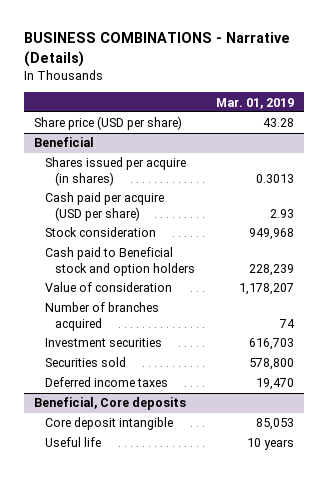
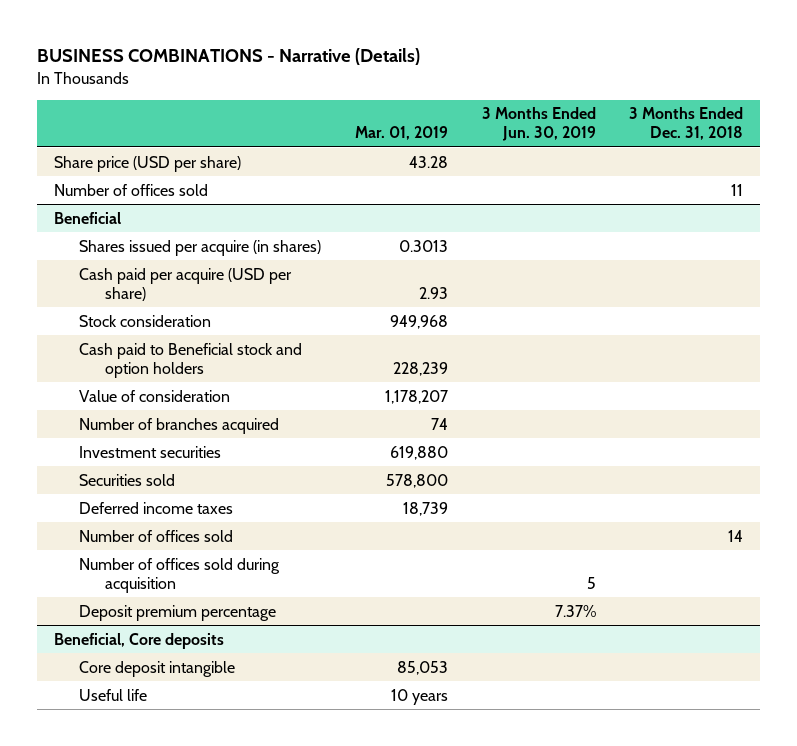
- | Mar. 01, 2019
+ | Mar. 01, 2019 | 3 Months Ended Jun. 30, 2019 | 3 Months Ended Dec. 31, 2018
+ Number of offices sold | | | 11
@ Beneficial
- Investment securities | 616,703
+ Investment securities | 619,880 | |
- Deferred income taxes | 19,470
+ Deferred income taxes | 18,739 | |
+ Number of offices sold | | | 14
+ Number of offices sold during acquisition | | 5 |
+ Deposit premium percentage | | 7.37% |

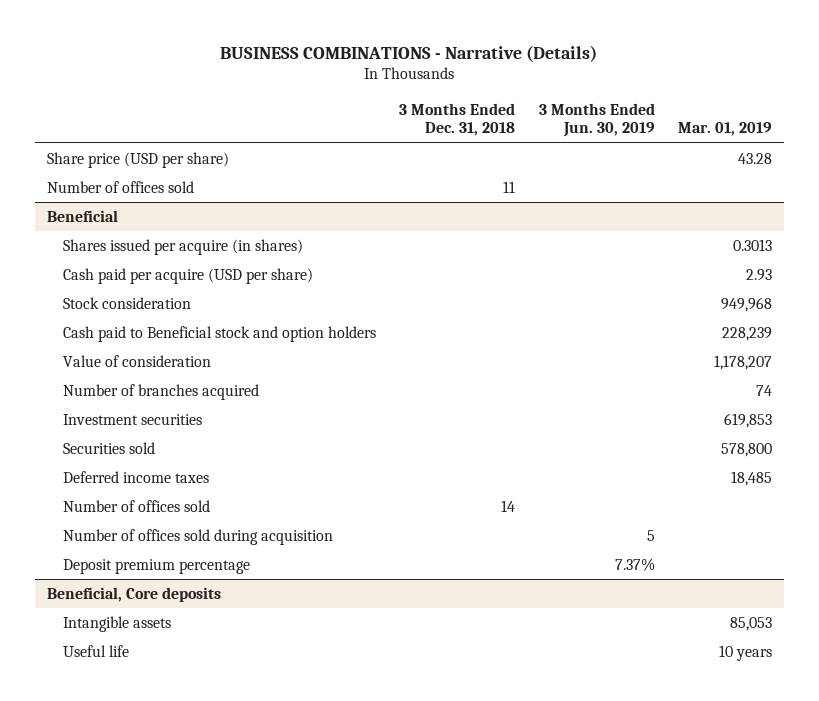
- | Mar. 01, 2019 | 3 Months Ended Jun. 30, 2019 | 3 Months Ended Dec. 31, 2018
+ | 3 Months Ended Dec. 31, 2018 | 3 Months Ended Jun. 30, 2019 | Mar. 01, 2019
@ Beneficial
- Investment securities | 619,880 | |
+ Investment securities | | | 619,853
- Deferred income taxes | 18,739 | |
+ Deferred income taxes | | | 18,485
@ Beneficial, Core deposits
- Core deposit intangible | 85,053 | |
+ Intangible assets | | | 85,053

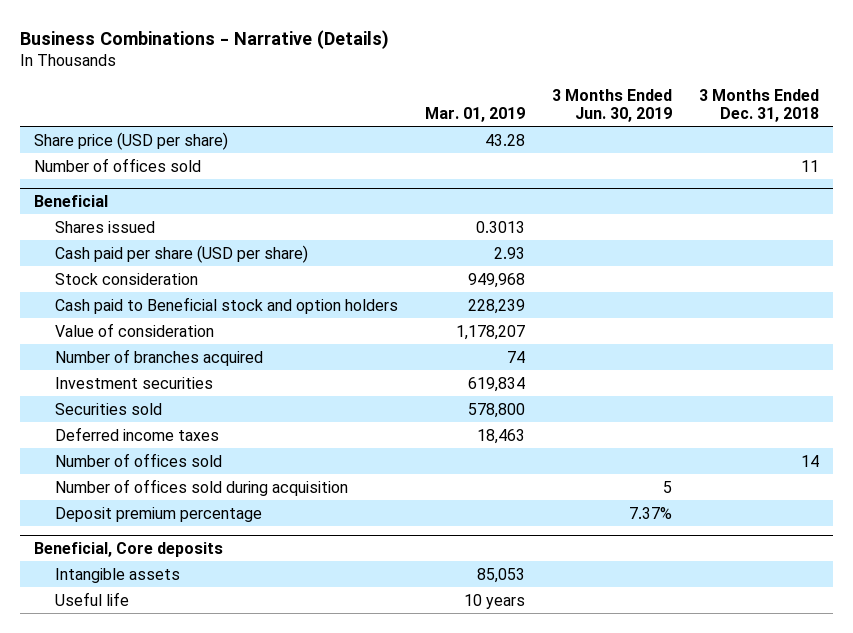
- BUSINESS COMBINATIONS - Narrative (Details)
+ Business Combinations - Narrative (Details)
- | 3 Months Ended Dec. 31, 2018 | 3 Months Ended Jun. 30, 2019 | Mar. 01, 2019
+ | Mar. 01, 2019 | 3 Months Ended Jun. 30, 2019 | 3 Months Ended Dec. 31, 2018
@ Beneficial
- Shares issued per acquire (in shares) | | | 0.3013
- Cash paid per acquire (USD per share) | | | 2.93
+ Shares issued | 0.3013 | |
+ Cash paid per share (USD per share) | 2.93 | |
- Investment securities | | | 619,853
+ Investment securities | 619,834 | |
- Deferred income taxes | | | 18,485
+ Deferred income taxes | 18,463 | |

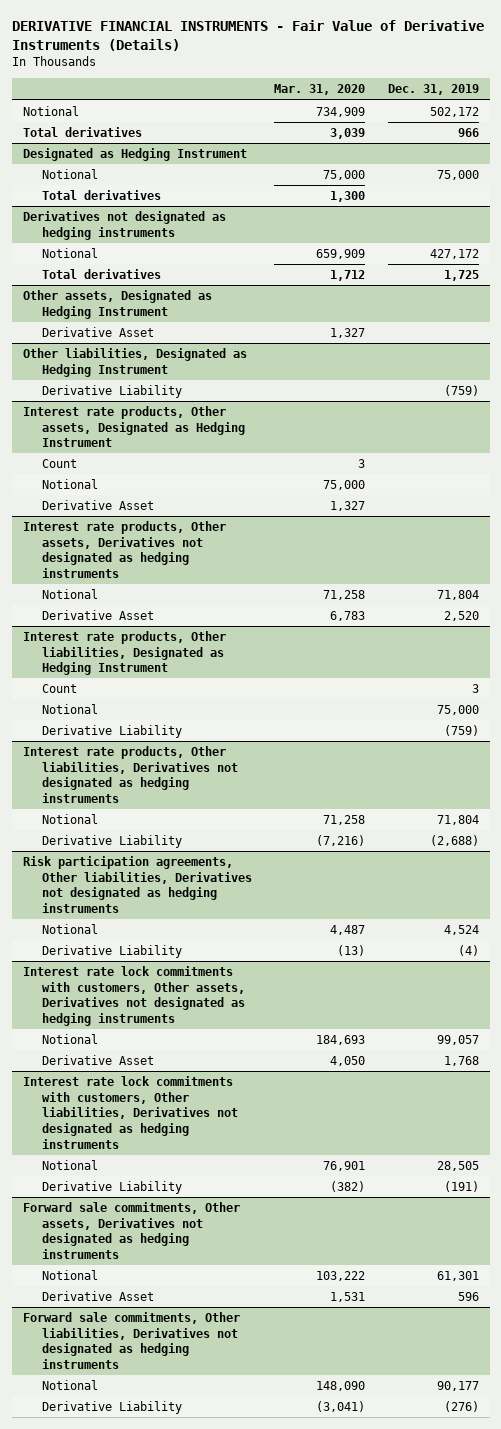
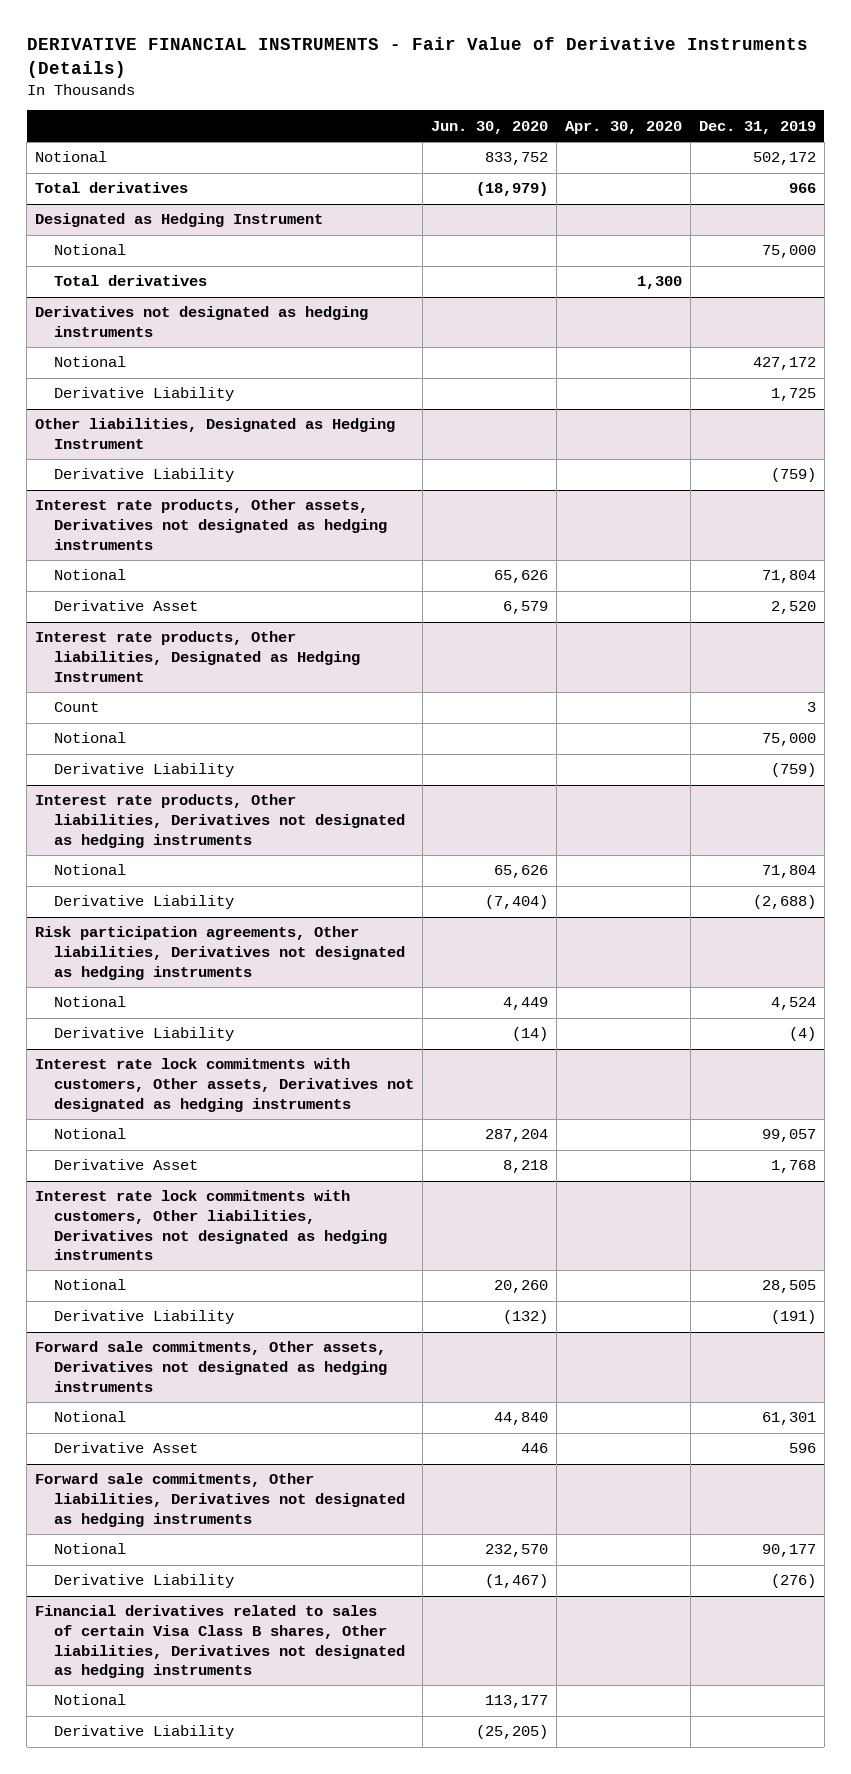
- | Mar. 31, 2020 | Dec. 31, 2019
+ | Jun. 30, 2020 | Apr. 30, 2020 | Dec. 31, 2019
@ Derivatives not designated as hedging instruments
- Total derivatives | 1,712 | 1,725
- Other assets, Designated as Hedging Instrument
- Derivative Asset | 1,327 |
@ Derivatives not designated as hedging instruments
+ Derivative Liability | | | 1,725
- Interest rate products, Other assets, Designated as Hedging Instrument
- Count | 3 |
- Notional | 75,000 |
- Derivative Asset | 1,327 |
+ Financial derivatives related to sales of certain Visa Class B shares, Other liabilities, Derivatives not designated as hedging instruments
+ Notional | 113,177 | |
+ Derivative Liability | (25,205) | |

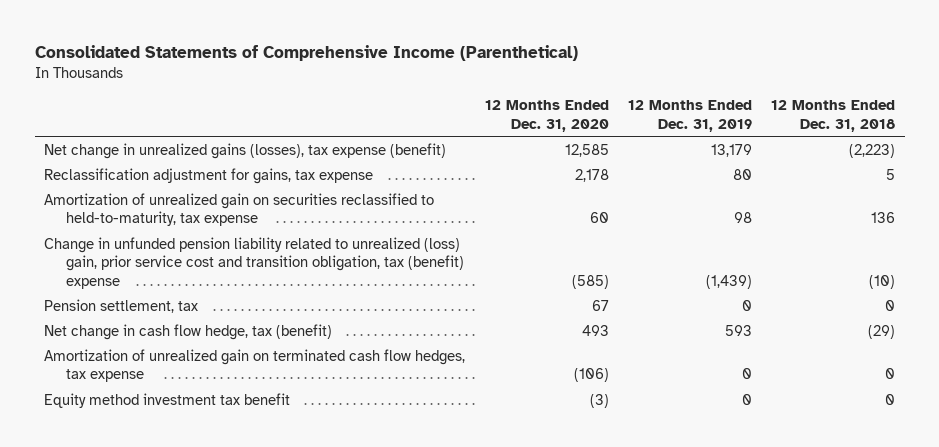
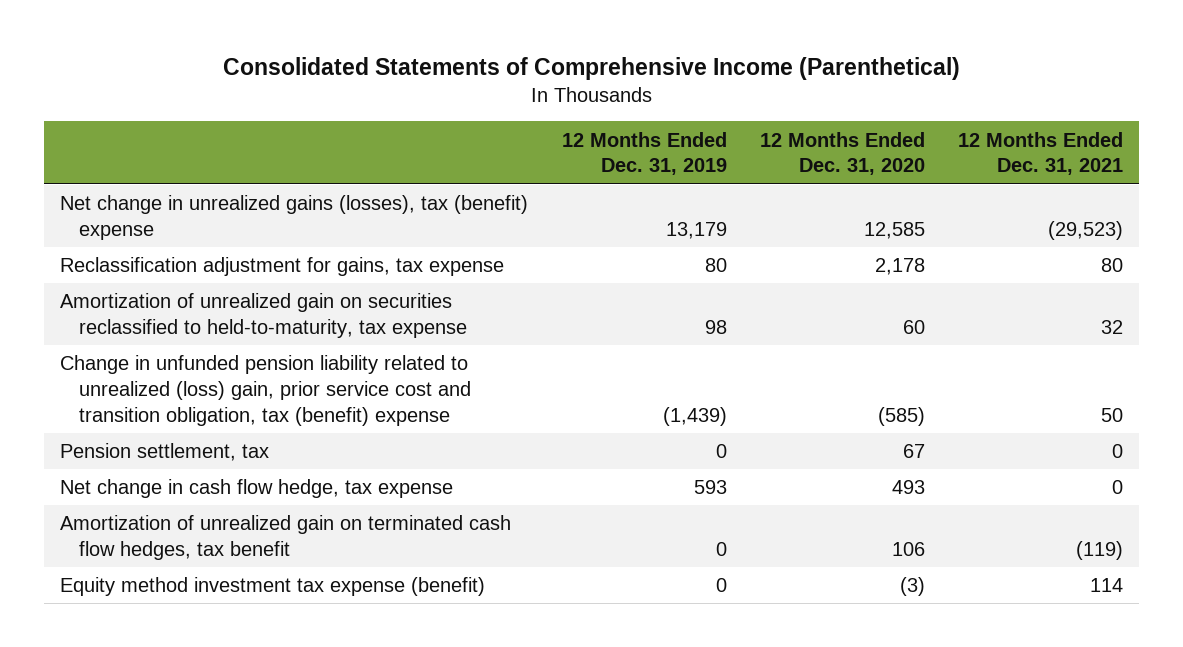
- | 12 Months Ended Dec. 31, 2020 | 12 Months Ended Dec. 31, 2019 | 12 Months Ended Dec. 31, 2018
+ | 12 Months Ended Dec. 31, 2019 | 12 Months Ended Dec. 31, 2020 | 12 Months Ended Dec. 31, 2021
- Net change in unrealized gains (losses), tax expense (benefit) | 12,585 | 13,179 | (2,223)
+ Net change in unrealized gains (losses), tax (benefit) expense | 13,179 | 12,585 | (29,523)
- Net change in cash flow hedge, tax (benefit) | 493 | 593 | (29)
- Amortization of unrealized gain on terminated cash flow hedges, tax expense | (106) | 0 | 0
- Equity method investment tax benefit | (3) | 0 | 0
+ Net change in cash flow hedge, tax expense | 593 | 493 | 0
+ Amortization of unrealized gain on terminated cash flow hedges, tax benefit | 0 | 106 | (119)
+ Equity method investment tax expense (benefit) | 0 | (3) | 114

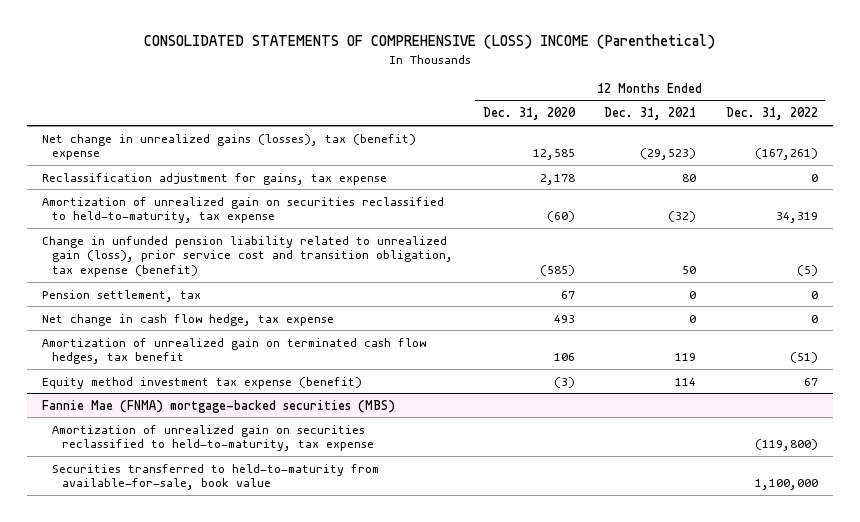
- Consolidated Statements of Comprehensive Income (Parenthetical)
+ CONSOLIDATED STATEMENTS OF COMPREHENSIVE (LOSS) INCOME (Parenthetical)
- | 12 Months Ended Dec. 31, 2019 | 12 Months Ended Dec. 31, 2020 | 12 Months Ended Dec. 31, 2021
+ | 12 Months Ended Dec. 31, 2020 | 12 Months Ended Dec. 31, 2021 | 12 Months Ended Dec. 31, 2022
- Amortization of unrealized gain on securities reclassified to held-to-maturity, tax expense | 98 | 60 | 32
- Change in unfunded pension liability related to unrealized (loss) gain, prior service cost and transition obligation, tax (benefit) expense | (1,439) | (585) | 50
+ Amortization of unrealized gain on securities reclassified to held-to-maturity, tax expense | (60) | (32) | 34,319
+ Change in unfunded pension liability related to unrealized gain (loss), prior service cost and transition obligation, tax expense (benefit) | (585) | 50 | (5)
- Amortization of unrealized gain on terminated cash flow hedges, tax benefit | 0 | 106 | (119)
+ Amortization of unrealized gain on terminated cash flow hedges, tax benefit | 106 | 119 | (51)
+ Fannie Mae (FNMA) mortgage-backed securities (MBS)
+ Amortization of unrealized gain on securities reclassified to held-to-maturity, tax expense | | | (119,800)
+ Securities transferred to held-to-maturity from available-for-sale, book value | | | 1,100,000

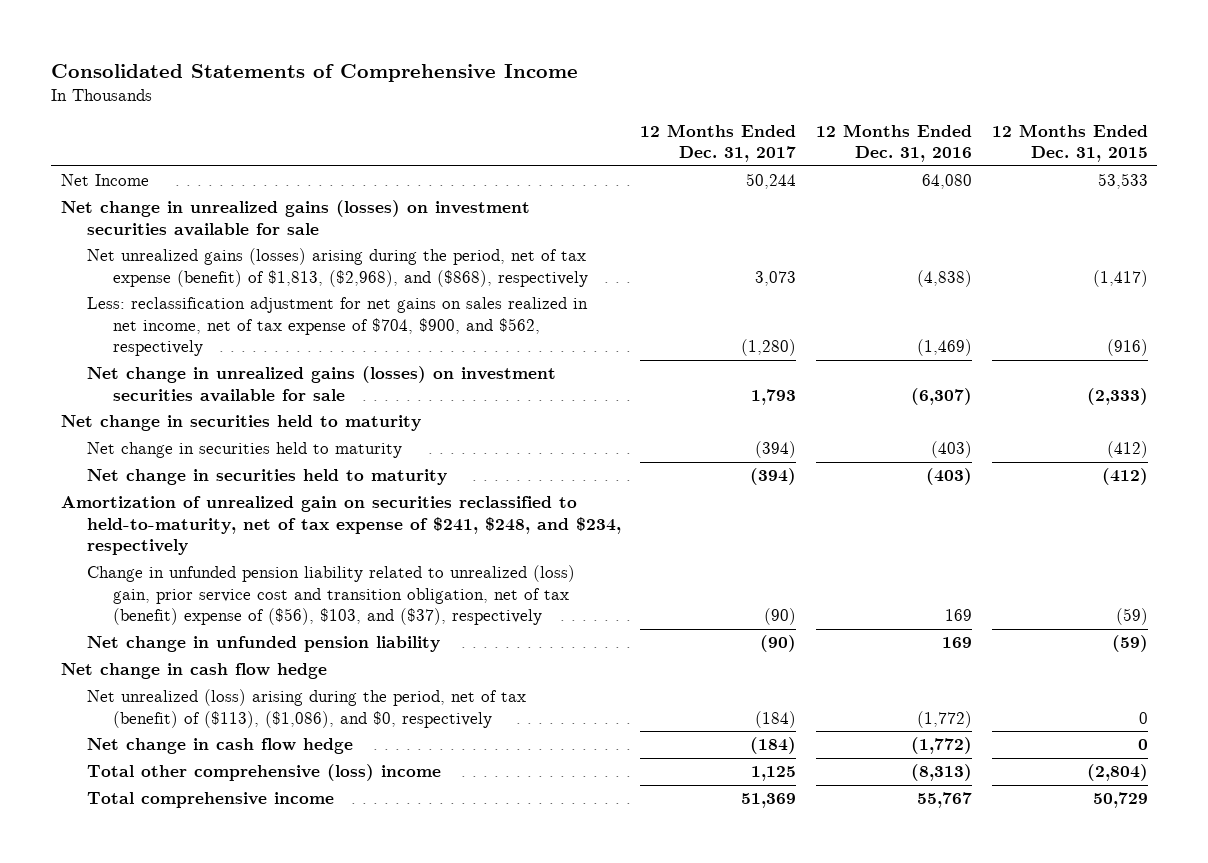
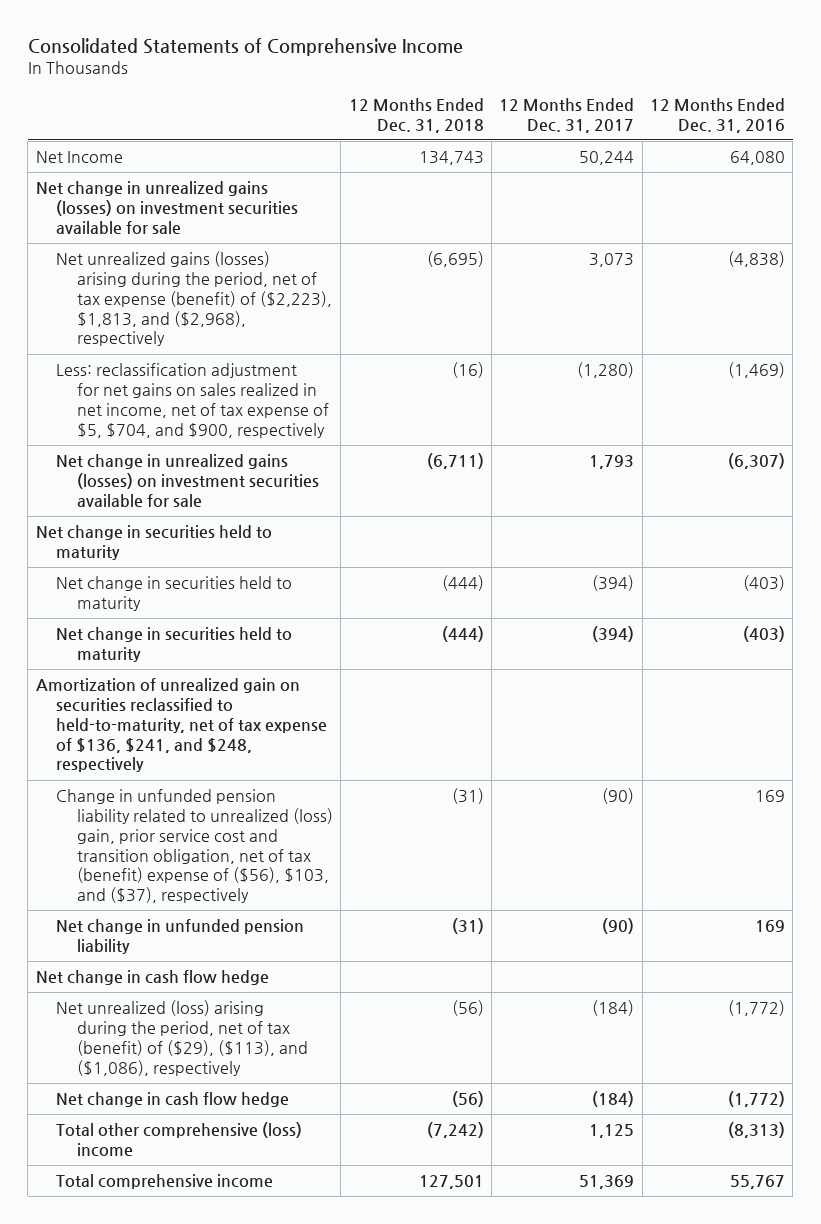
- | 12 Months Ended Dec. 31, 2017 | 12 Months Ended Dec. 31, 2016 | 12 Months Ended Dec. 31, 2015
+ | 12 Months Ended Dec. 31, 2018 | 12 Months Ended Dec. 31, 2017 | 12 Months Ended Dec. 31, 2016
- Net unrealized gains (losses) arising during the period, net of tax expense (benefit) of $1,813, ($2,968), and ($868), respectively | 3,073 | (4,838) | (1,417)
- Less: reclassification adjustment for net gains on sales realized in net income, net of tax expense of $704, $900, and $562, respectively | (1,280) | (1,469) | (916)
+ Net unrealized gains (losses) arising during the period, net of tax expense (benefit) of ($2,223), $1,813, and ($2,968), respectively | (6,695) | 3,073 | (4,838)
+ Less: reclassification adjustment for net gains on sales realized in net income, net of tax expense of $5, $704, and $900, respectively | (16) | (1,280) | (1,469)
- Amortization of unrealized gain on securities reclassified to held-to-maturity, net of tax expense of $241, $248, and $234, respectively
+ Amortization of unrealized gain on securities reclassified to held-to-maturity, net of tax expense of $136, $241, and $248, respectively
- Net unrealized (loss) arising during the period, net of tax (benefit) of ($113), ($1,086), and $0, respectively | (184) | (1,772) | 0
+ Net unrealized (loss) arising during the period, net of tax (benefit) of ($29), ($113), and ($1,086), respectively | (56) | (184) | (1,772)

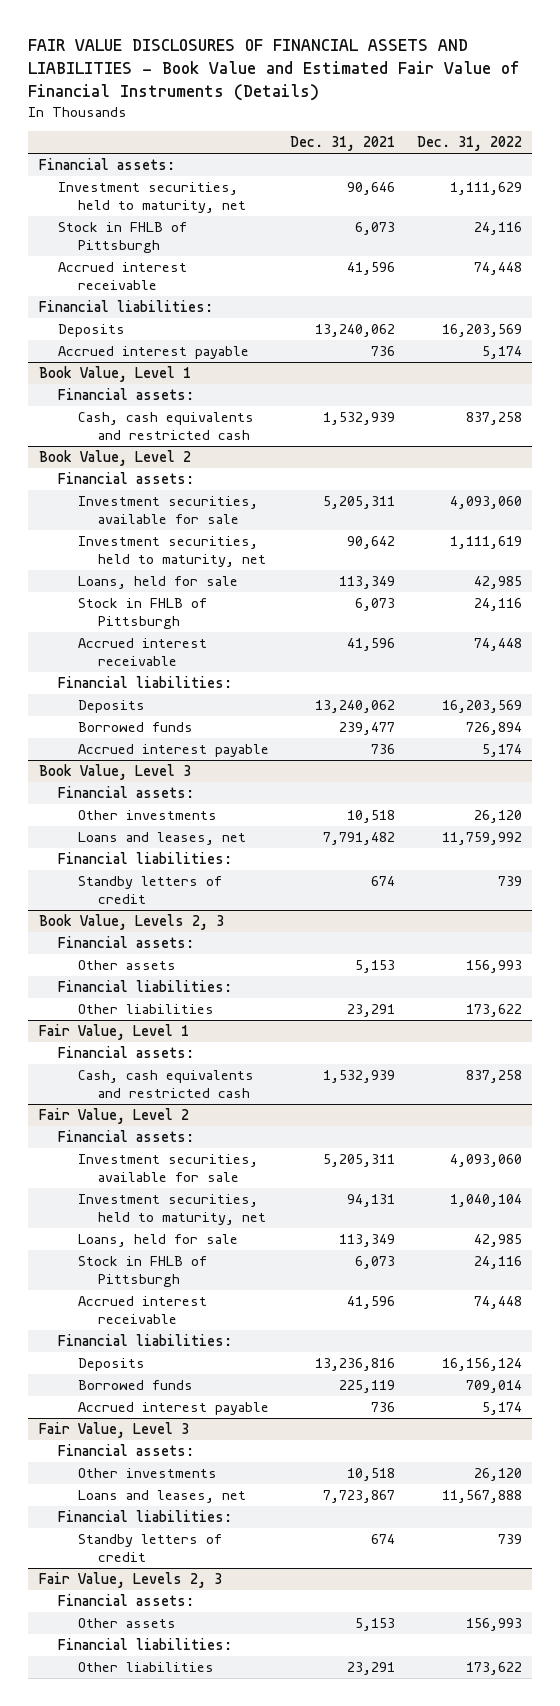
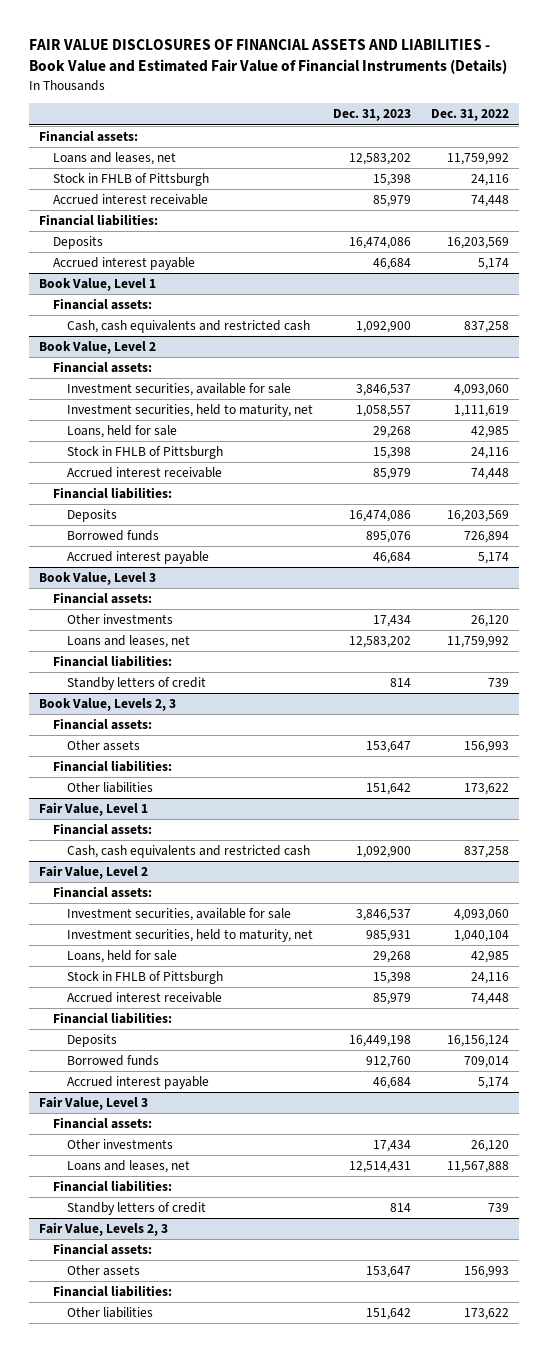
- | Dec. 31, 2021 | Dec. 31, 2022
+ | Dec. 31, 2023 | Dec. 31, 2022
- Investment securities, held to maturity, net | 90,646 | 1,111,629
+ Loans and leases, net | 12,583,202 | 11,759,992

